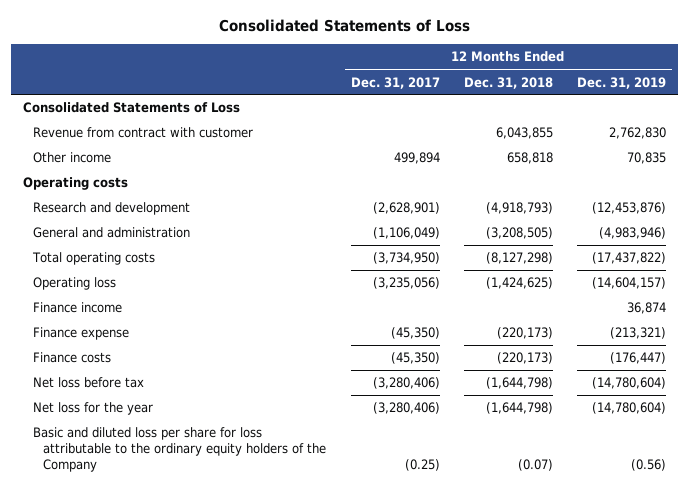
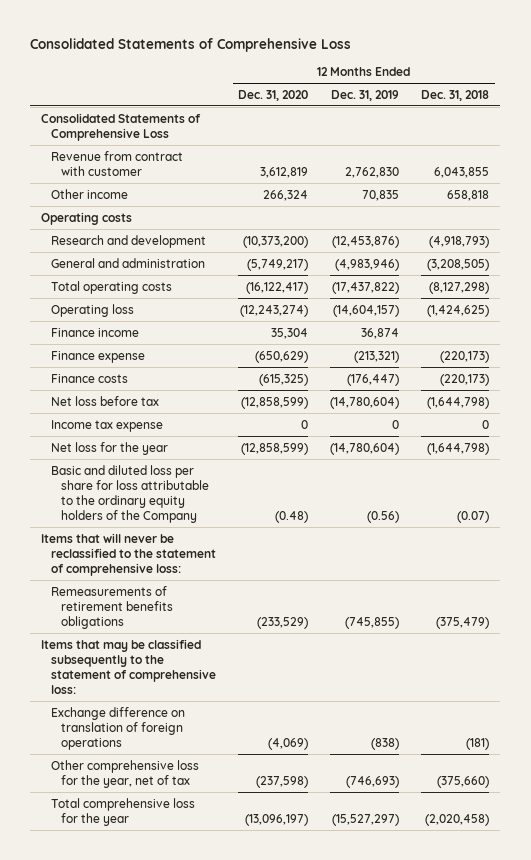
- Consolidated Statements of Loss
+ Consolidated Statements of Comprehensive Loss
- | 12 Months Ended Dec. 31, 2017 | 12 Months Ended Dec. 31, 2018 | 12 Months Ended Dec. 31, 2019
+ | 12 Months Ended Dec. 31, 2020 | 12 Months Ended Dec. 31, 2019 | 12 Months Ended Dec. 31, 2018
- Consolidated Statements of Loss
+ Consolidated Statements of Comprehensive Loss
+ Income tax expense | 0 | 0 | 0
+ Items that will never be reclassified to the statement of comprehensive loss:
+ Remeasurements of retirement benefits obligations | (233,529) | (745,855) | (375,479)
+ Items that may be classified subsequently to the statement of comprehensive loss:
+ Exchange difference on translation of foreign operations | (4,069) | (838) | (181)
+ Other comprehensive loss for the year, net of tax | (237,598) | (746,693) | (375,660)
+ Total comprehensive loss for the year | (13,096,197) | (15,527,297) | (2,020,458)

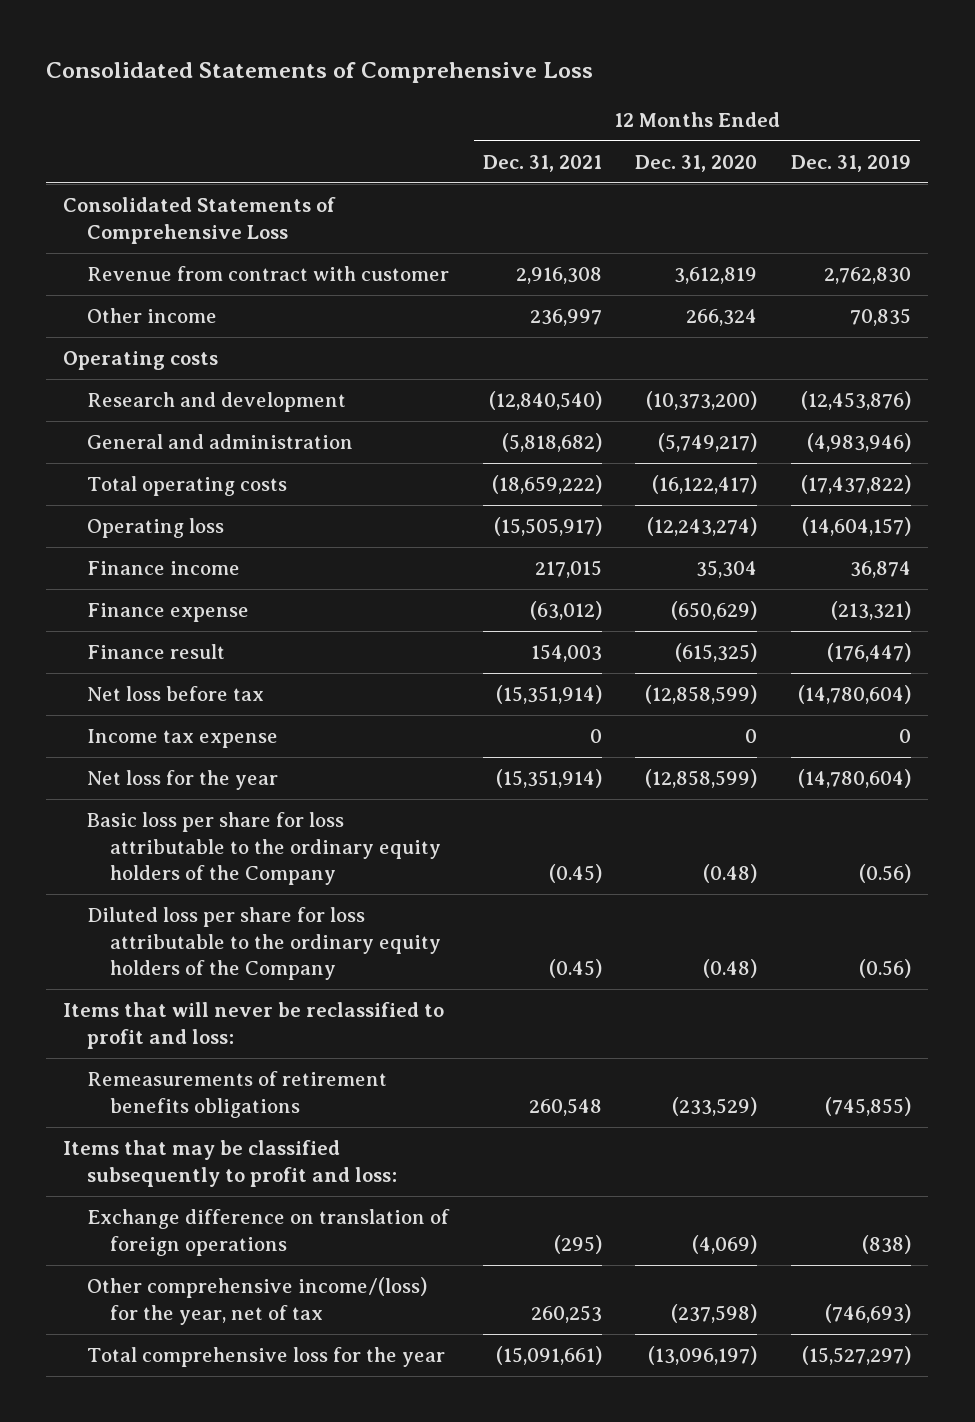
- | 12 Months Ended Dec. 31, 2020 | 12 Months Ended Dec. 31, 2019 | 12 Months Ended Dec. 31, 2018
+ | 12 Months Ended Dec. 31, 2021 | 12 Months Ended Dec. 31, 2020 | 12 Months Ended Dec. 31, 2019
- Finance costs | (615,325) | (176,447) | (220,173)
+ Finance result | 154,003 | (615,325) | (176,447)
- Basic and diluted loss per share for loss attributable to the ordinary equity holders of the Company | (0.48) | (0.56) | (0.07)
- Items that will never be reclassified to the statement of comprehensive loss:
+ Basic loss per share for loss attributable to the ordinary equity holders of the Company | (0.45) | (0.48) | (0.56)
+ Diluted loss per share for loss attributable to the ordinary equity holders of the Company | (0.45) | (0.48) | (0.56)
+ Items that will never be reclassified to profit and loss:
- Items that may be classified subsequently to the statement of comprehensive loss:
+ Items that may be classified subsequently to profit and loss:
- Other comprehensive loss for the year, net of tax | (237,598) | (746,693) | (375,660)
+ Other comprehensive income/(loss) for the year, net of tax | 260,253 | (237,598) | (746,693)

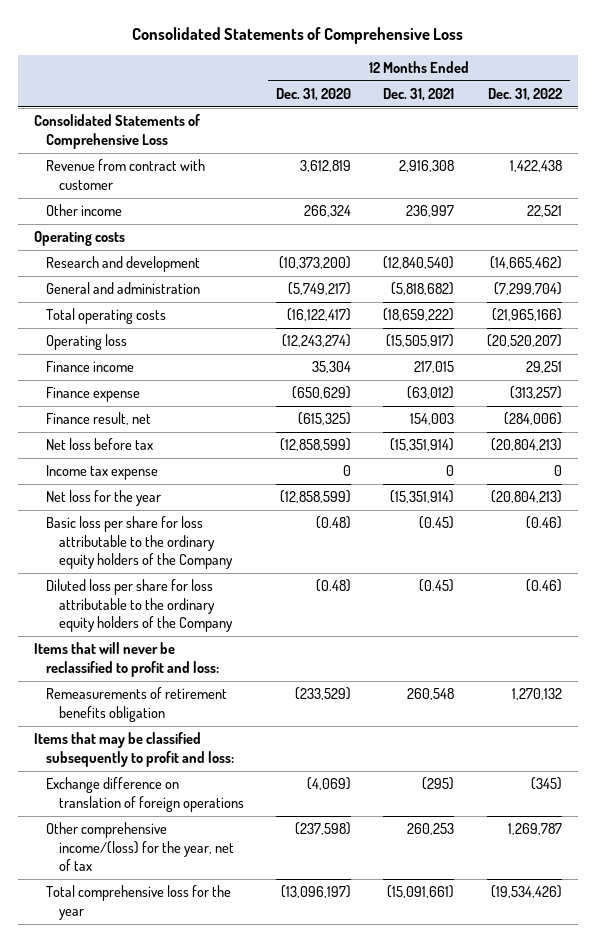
- | 12 Months Ended Dec. 31, 2021 | 12 Months Ended Dec. 31, 2020 | 12 Months Ended Dec. 31, 2019
+ | 12 Months Ended Dec. 31, 2020 | 12 Months Ended Dec. 31, 2021 | 12 Months Ended Dec. 31, 2022
- Finance result | 154,003 | (615,325) | (176,447)
+ Finance result, net | (615,325) | 154,003 | (284,006)
- Remeasurements of retirement benefits obligations | 260,548 | (233,529) | (745,855)
+ Remeasurements of retirement benefits obligation | (233,529) | 260,548 | 1,270,132

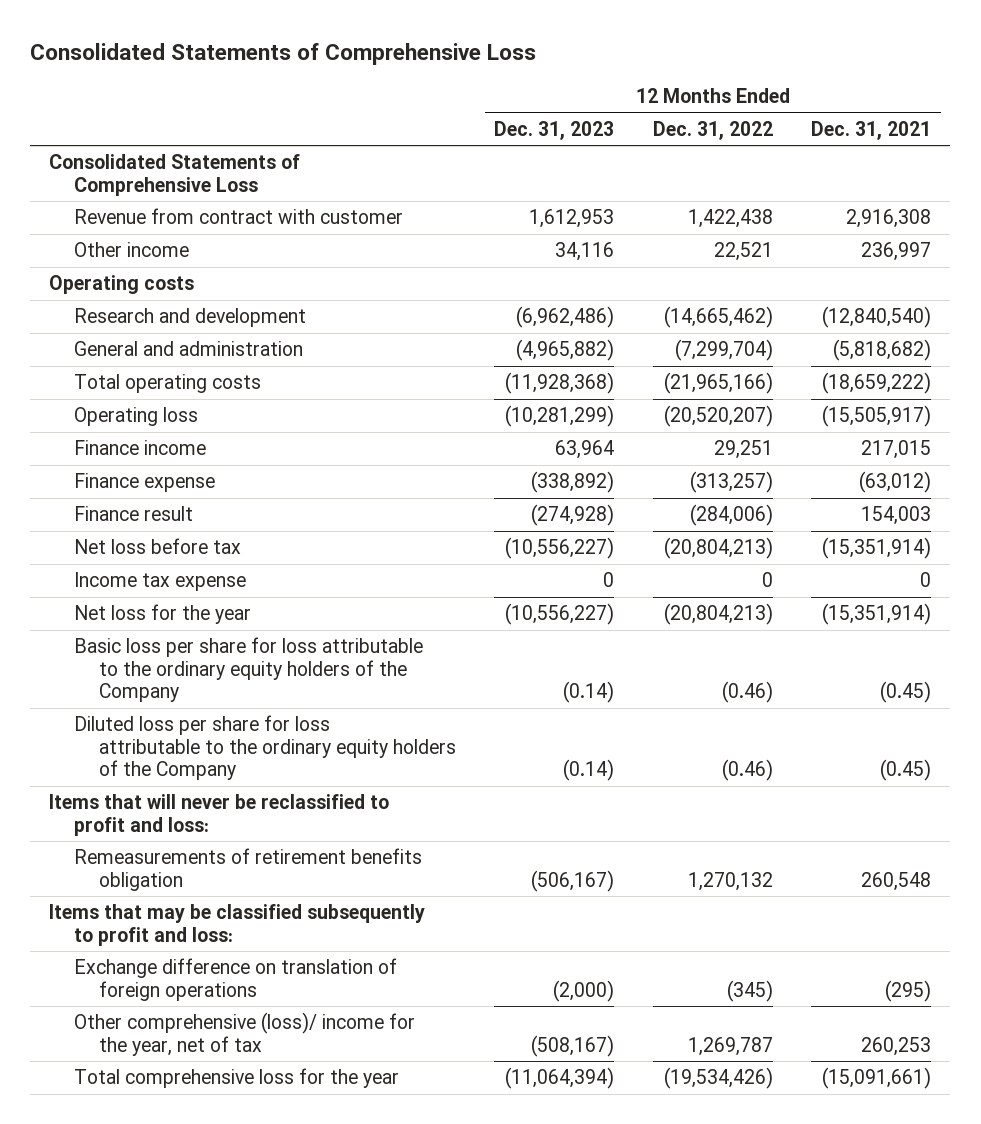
- | 12 Months Ended Dec. 31, 2020 | 12 Months Ended Dec. 31, 2021 | 12 Months Ended Dec. 31, 2022
+ | 12 Months Ended Dec. 31, 2023 | 12 Months Ended Dec. 31, 2022 | 12 Months Ended Dec. 31, 2021
- Finance result, net | (615,325) | 154,003 | (284,006)
+ Finance result | (274,928) | (284,006) | 154,003
- Other comprehensive income/(loss) for the year, net of tax | (237,598) | 260,253 | 1,269,787
+ Other comprehensive (loss)/ income for the year, net of tax | (508,167) | 1,269,787 | 260,253

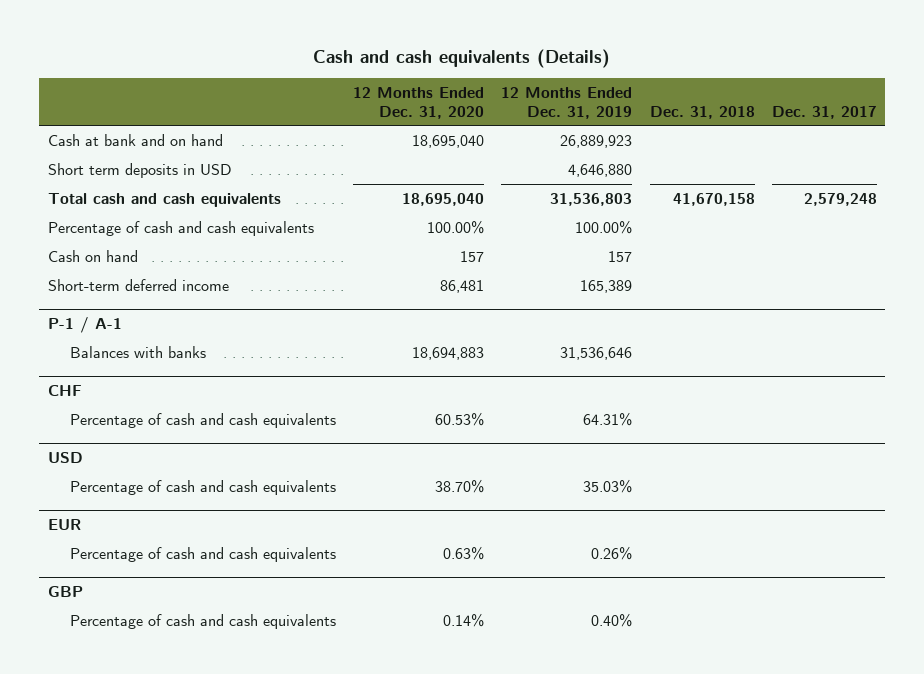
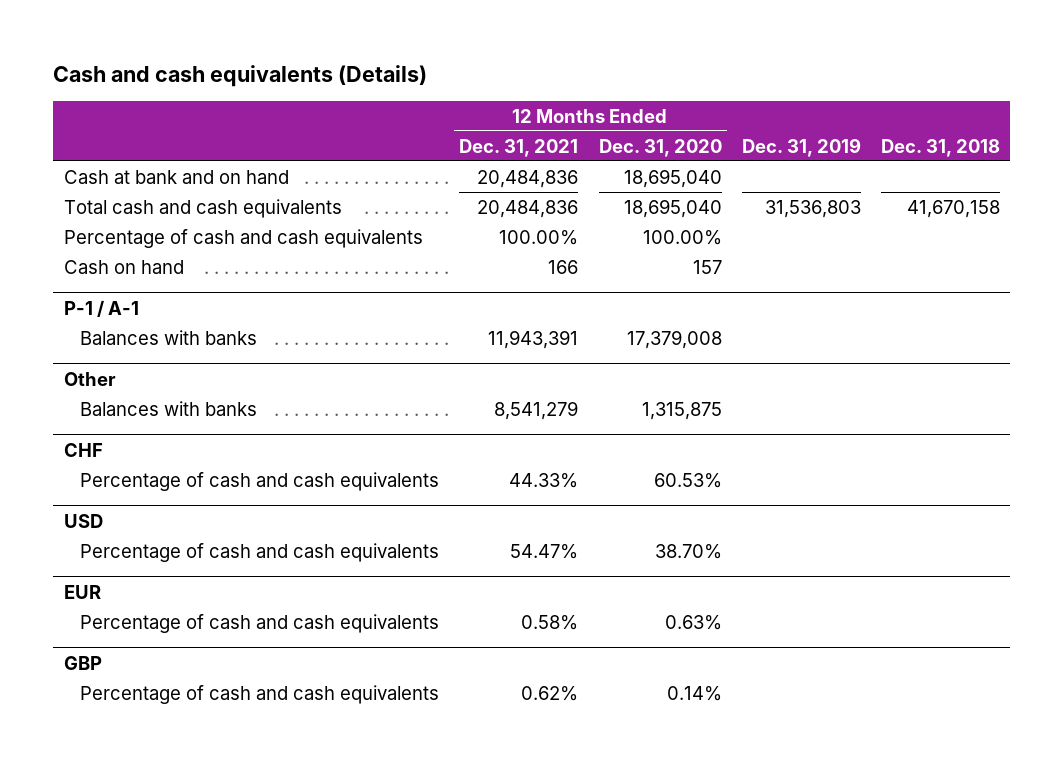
- | 12 Months Ended Dec. 31, 2020 | 12 Months Ended Dec. 31, 2019 | Dec. 31, 2018 | Dec. 31, 2017
+ | 12 Months Ended Dec. 31, 2021 | 12 Months Ended Dec. 31, 2020 | Dec. 31, 2019 | Dec. 31, 2018
- Short term deposits in USD | | 4,646,880 | |
- Short-term deferred income | 86,481 | 165,389 | |
@ P-1 / A-1
- Balances with banks | 18,694,883 | 31,536,646 | |
+ Balances with banks | 11,943,391 | 17,379,008 | |
+ Other
+ Balances with banks | 8,541,279 | 1,315,875 | |

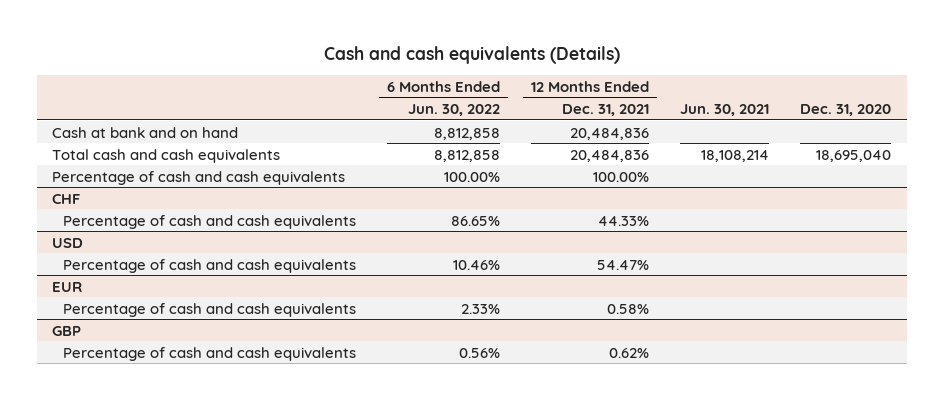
- | 12 Months Ended Dec. 31, 2021 | 12 Months Ended Dec. 31, 2020 | Dec. 31, 2019 | Dec. 31, 2018
+ | 6 Months Ended Jun. 30, 2022 | 12 Months Ended Dec. 31, 2021 | Jun. 30, 2021 | Dec. 31, 2020
- Cash on hand | 166 | 157 | |
- P-1 / A-1
- Balances with banks | 11,943,391 | 17,379,008 | |
- Other
- Balances with banks | 8,541,279 | 1,315,875 | |

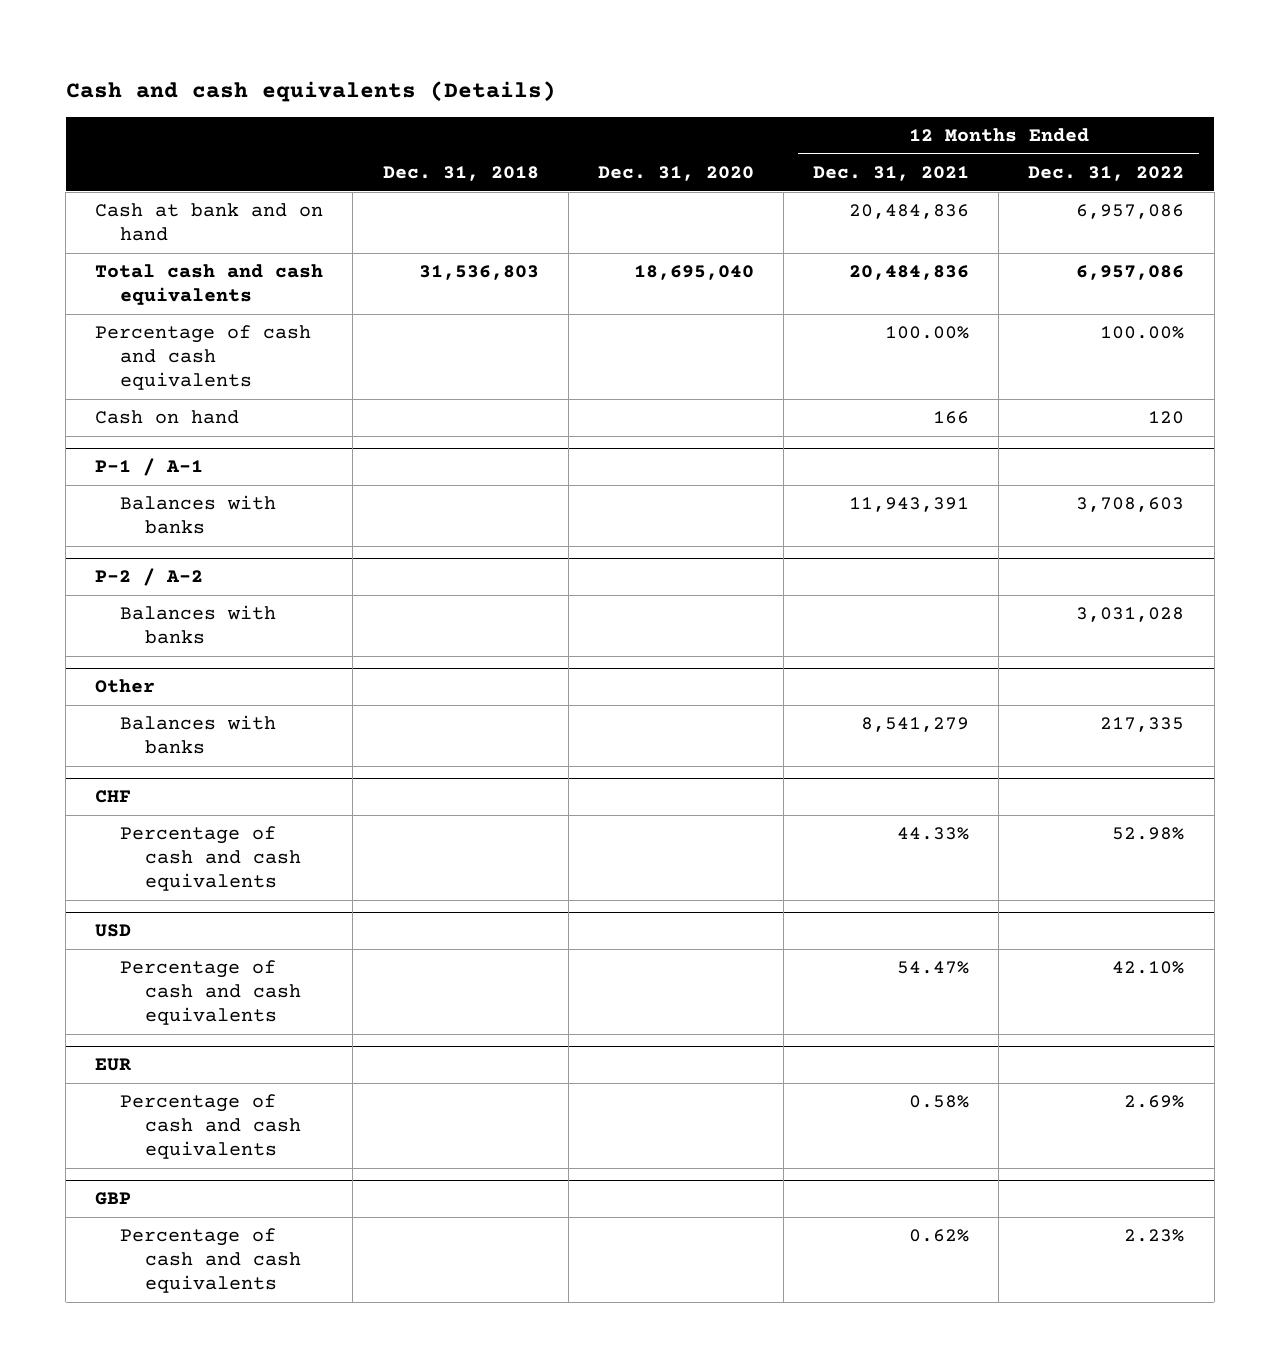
- | 6 Months Ended Jun. 30, 2022 | 12 Months Ended Dec. 31, 2021 | Jun. 30, 2021 | Dec. 31, 2020
+ | Dec. 31, 2018 | Dec. 31, 2020 | 12 Months Ended Dec. 31, 2021 | 12 Months Ended Dec. 31, 2022
+ Cash on hand | | | 166 | 120
+ P-1 / A-1
+ Balances with banks | | | 11,943,391 | 3,708,603
+ P-2 / A-2
+ Balances with banks | | | | 3,031,028
+ Other
+ Balances with banks | | | 8,541,279 | 217,335

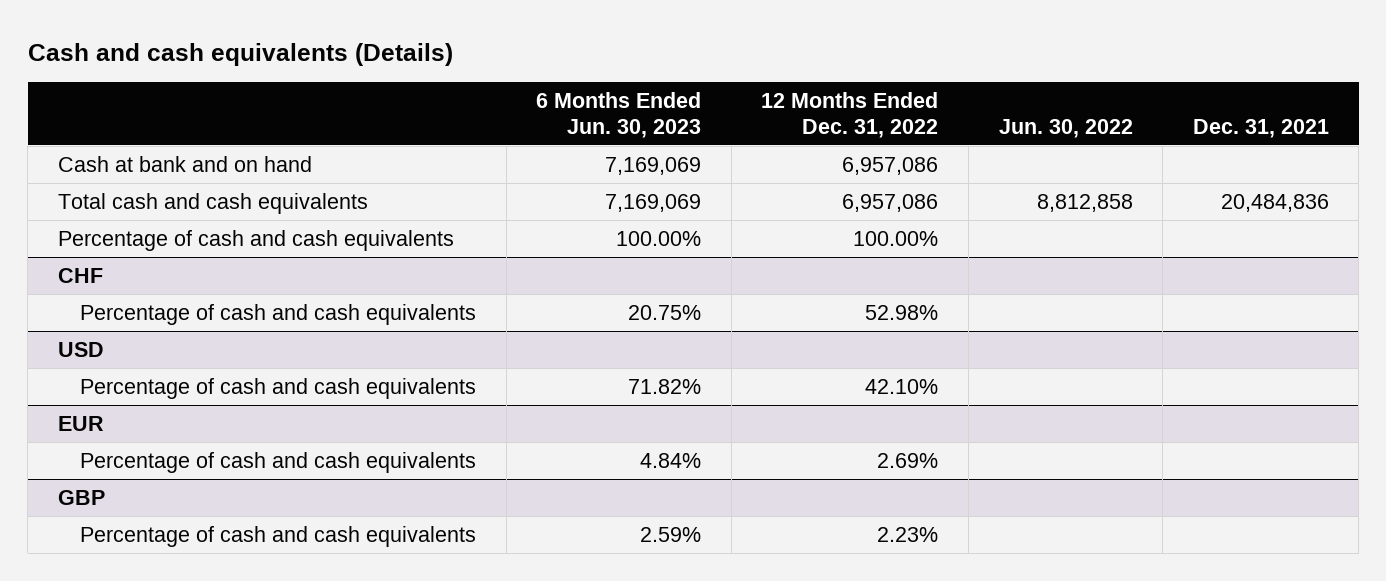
- | Dec. 31, 2018 | Dec. 31, 2020 | 12 Months Ended Dec. 31, 2021 | 12 Months Ended Dec. 31, 2022
+ | 6 Months Ended Jun. 30, 2023 | 12 Months Ended Dec. 31, 2022 | Jun. 30, 2022 | Dec. 31, 2021
- Cash on hand | | | 166 | 120
- P-1 / A-1
- Balances with banks | | | 11,943,391 | 3,708,603
- P-2 / A-2
- Balances with banks | | | | 3,031,028
- Other
- Balances with banks | | | 8,541,279 | 217,335

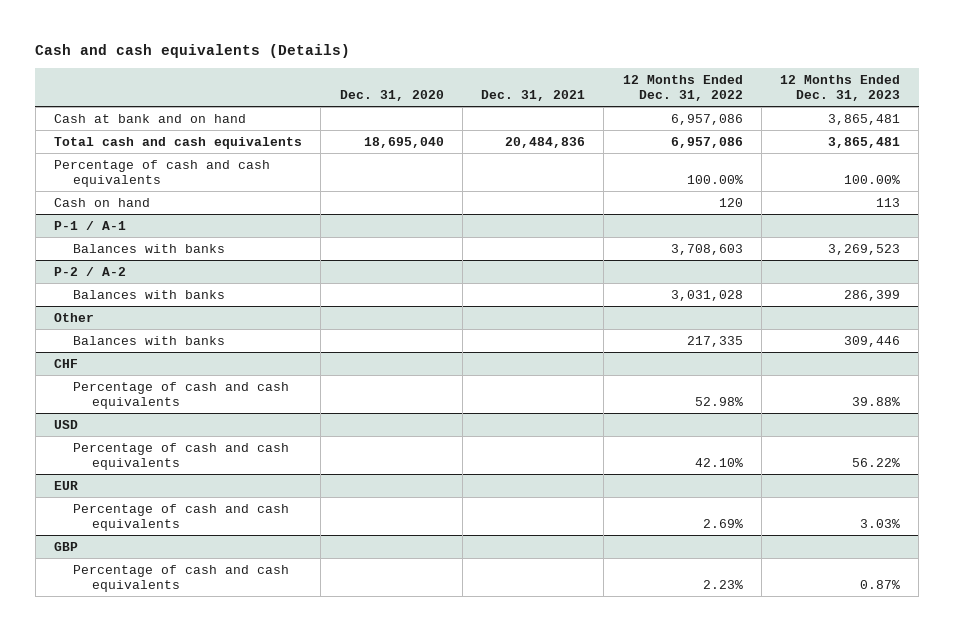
- | 6 Months Ended Jun. 30, 2023 | 12 Months Ended Dec. 31, 2022 | Jun. 30, 2022 | Dec. 31, 2021
+ | Dec. 31, 2020 | Dec. 31, 2021 | 12 Months Ended Dec. 31, 2022 | 12 Months Ended Dec. 31, 2023
+ Cash on hand | | | 120 | 113
+ P-1 / A-1
+ Balances with banks | | | 3,708,603 | 3,269,523
+ P-2 / A-2
+ Balances with banks | | | 3,031,028 | 286,399
+ Other
+ Balances with banks | | | 217,335 | 309,446

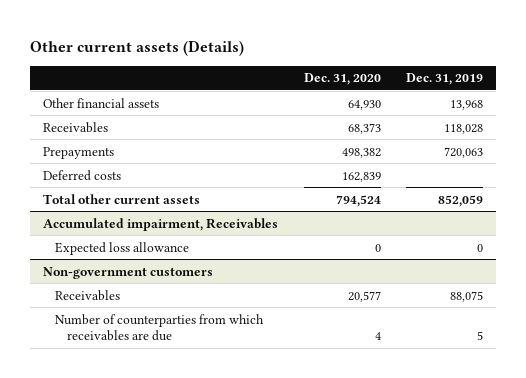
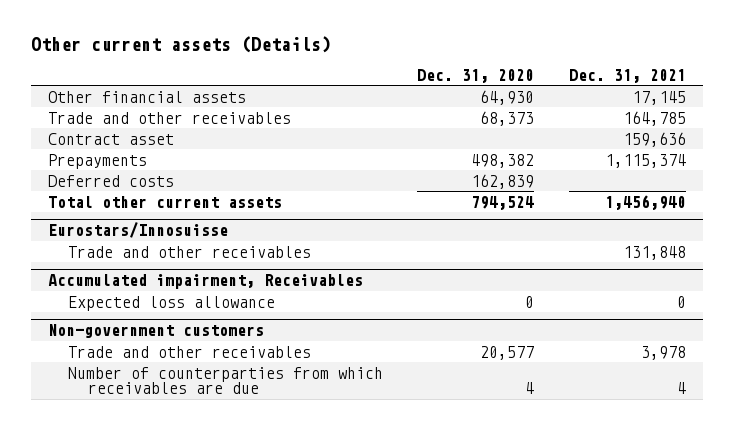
- | Dec. 31, 2020 | Dec. 31, 2019
+ | Dec. 31, 2020 | Dec. 31, 2021
- Receivables | 68,373 | 118,028
+ Trade and other receivables | 68,373 | 164,785
+ Contract asset | | 159,636
+ Eurostars/Innosuisse
+ Trade and other receivables | | 131,848
@ Non-government customers
- Receivables | 20,577 | 88,075
+ Trade and other receivables | 20,577 | 3,978

